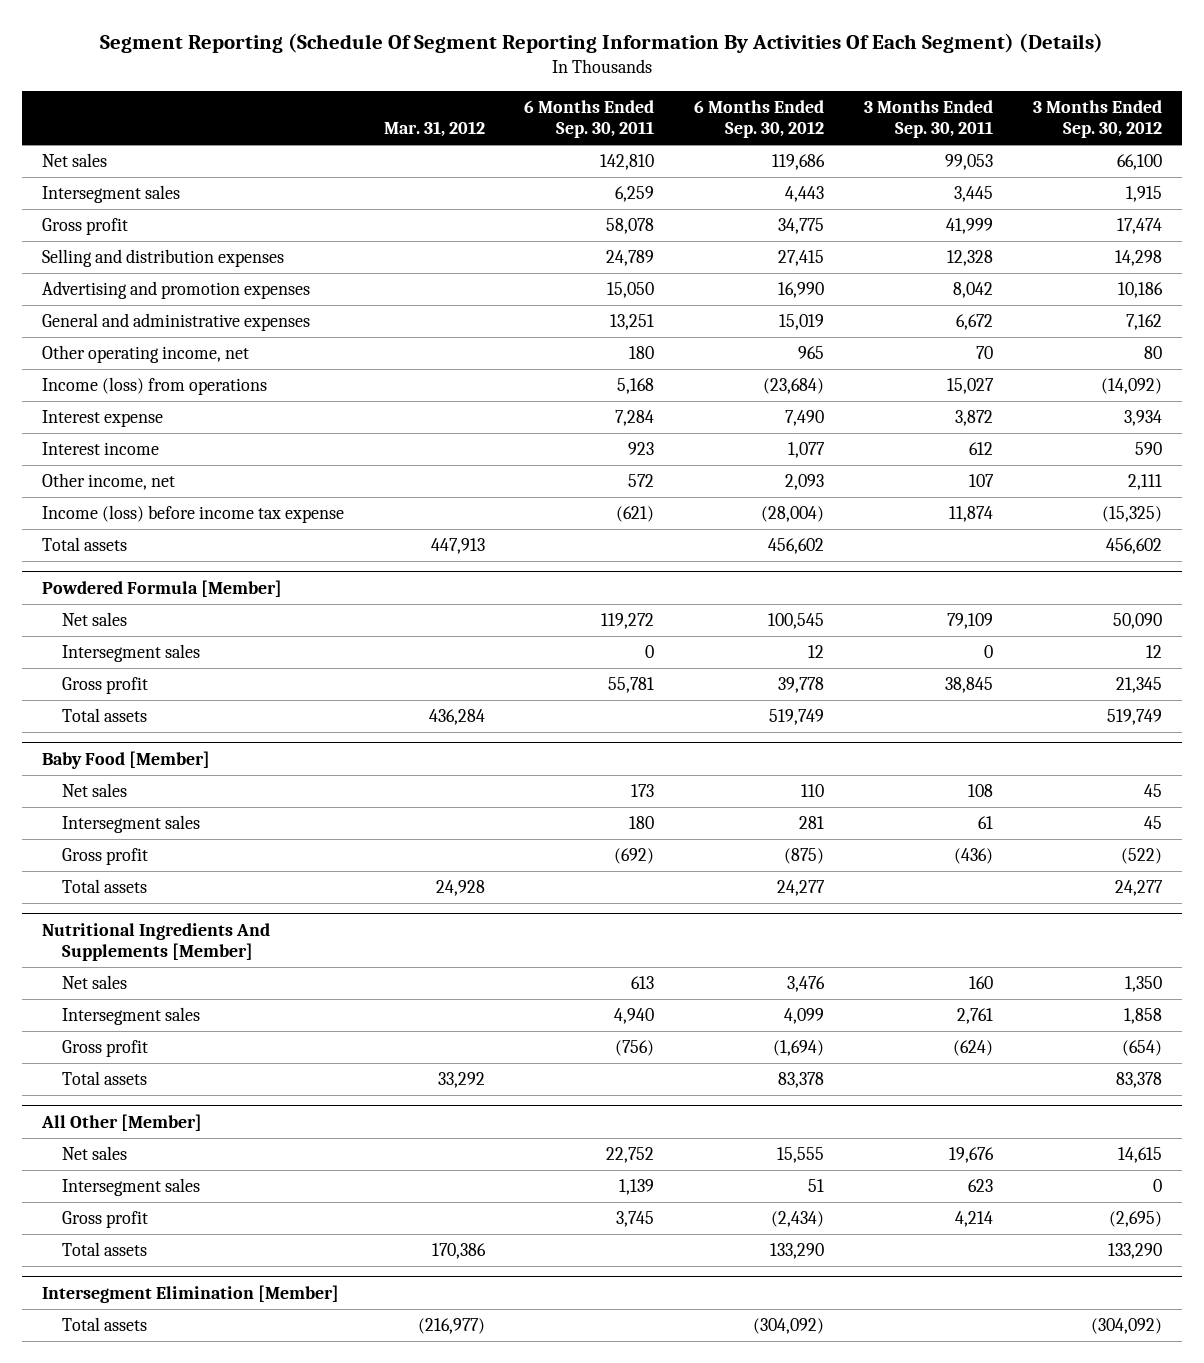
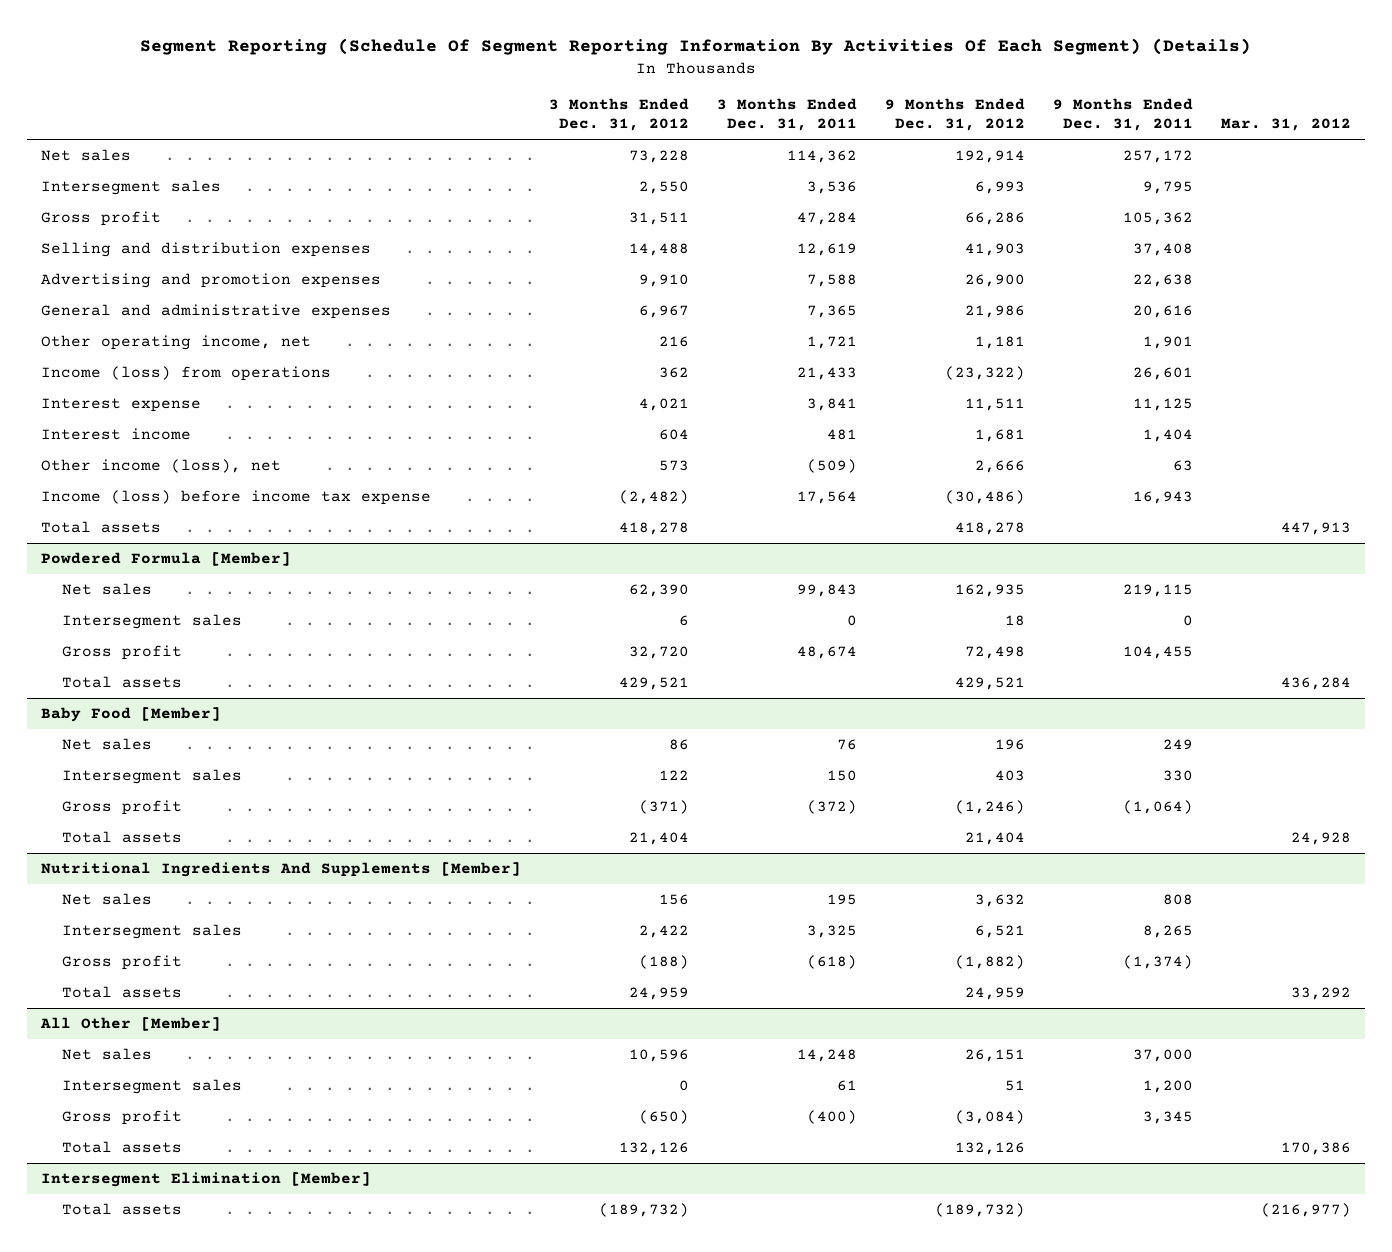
- | Mar. 31, 2012 | 6 Months Ended Sep. 30, 2011 | 6 Months Ended Sep. 30, 2012 | 3 Months Ended Sep. 30, 2011 | 3 Months Ended Sep. 30, 2012
+ | 3 Months Ended Dec. 31, 2012 | 3 Months Ended Dec. 31, 2011 | 9 Months Ended Dec. 31, 2012 | 9 Months Ended Dec. 31, 2011 | Mar. 31, 2012
- Other income, net | | 572 | 2,093 | 107 | 2,111
+ Other income (loss), net | 573 | (509) | 2,666 | 63 |

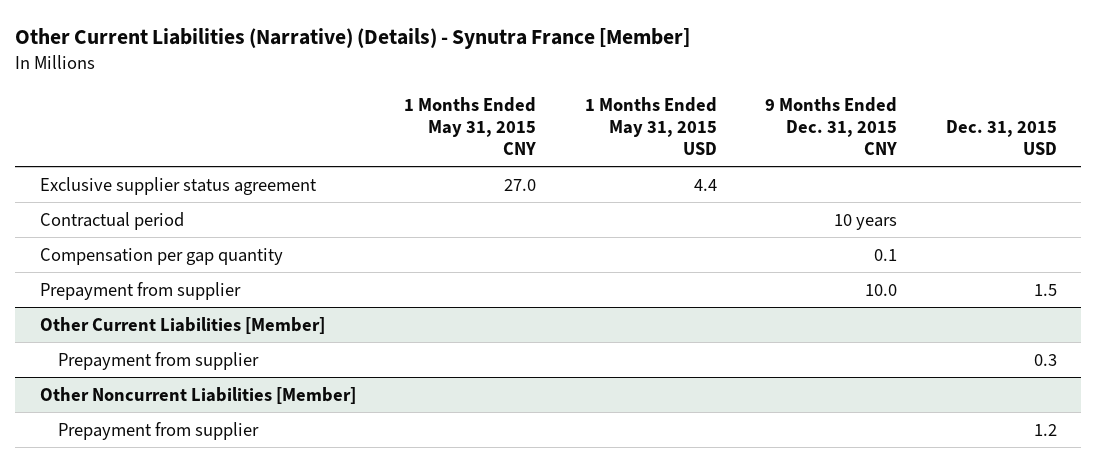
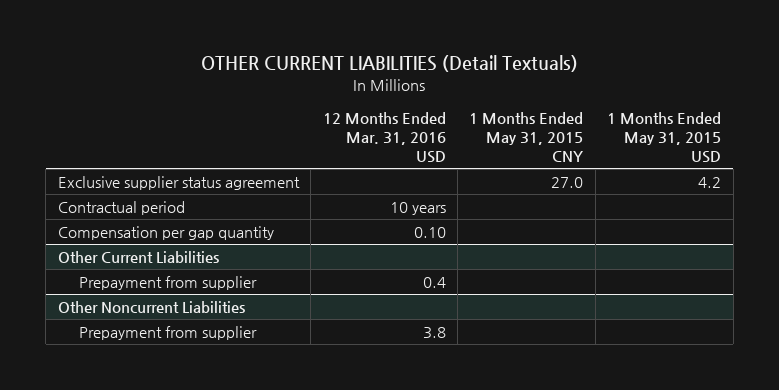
- Other Current Liabilities (Narrative) (Details) - Synutra France [Member]
+ OTHER CURRENT LIABILITIES (Detail Textuals)
- | 1 Months Ended May 31, 2015 CNY | 1 Months Ended May 31, 2015 USD | 9 Months Ended Dec. 31, 2015 CNY | Dec. 31, 2015 USD
+ | 12 Months Ended Mar. 31, 2016 USD | 1 Months Ended May 31, 2015 CNY | 1 Months Ended May 31, 2015 USD
- Exclusive supplier status agreement | 27.0 | 4.4 | |
+ Exclusive supplier status agreement | | 27.0 | 4.2
- Prepayment from supplier | | | 10.0 | 1.5
- Other Current Liabilities [Member]
+ Other Current Liabilities
- Other Noncurrent Liabilities [Member]
+ Other Noncurrent Liabilities

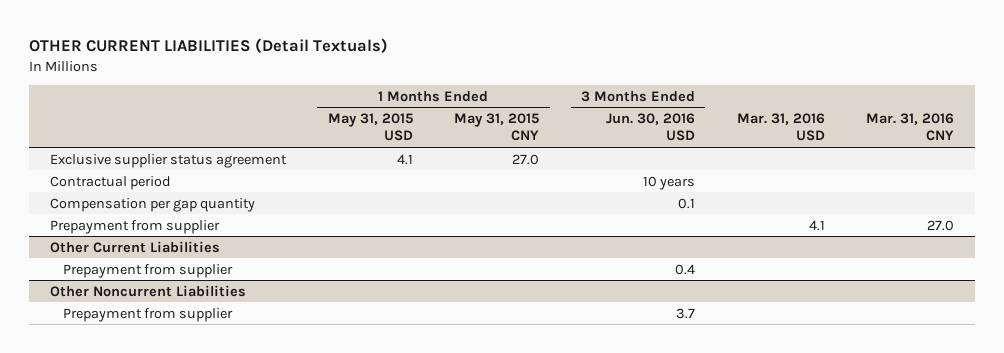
- | 12 Months Ended Mar. 31, 2016 USD | 1 Months Ended May 31, 2015 CNY | 1 Months Ended May 31, 2015 USD
+ | 1 Months Ended May 31, 2015 USD | 1 Months Ended May 31, 2015 CNY | 3 Months Ended Jun. 30, 2016 USD | Mar. 31, 2016 USD | Mar. 31, 2016 CNY
- Exclusive supplier status agreement | | 27.0 | 4.2
+ Exclusive supplier status agreement | 4.1 | 27.0 | | |
+ Prepayment from supplier | | | | 4.1 | 27.0

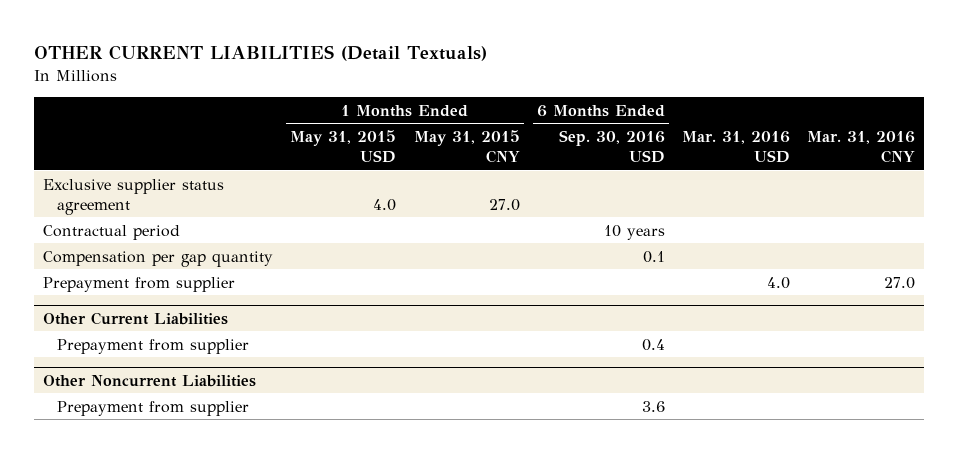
- | 1 Months Ended May 31, 2015 USD | 1 Months Ended May 31, 2015 CNY | 3 Months Ended Jun. 30, 2016 USD | Mar. 31, 2016 USD | Mar. 31, 2016 CNY
+ | 1 Months Ended May 31, 2015 USD | 1 Months Ended May 31, 2015 CNY | 6 Months Ended Sep. 30, 2016 USD | Mar. 31, 2016 USD | Mar. 31, 2016 CNY
- Exclusive supplier status agreement | 4.1 | 27.0 | | |
+ Exclusive supplier status agreement | 4.0 | 27.0 | | |
- Prepayment from supplier | | | | 4.1 | 27.0
+ Prepayment from supplier | | | | 4.0 | 27.0

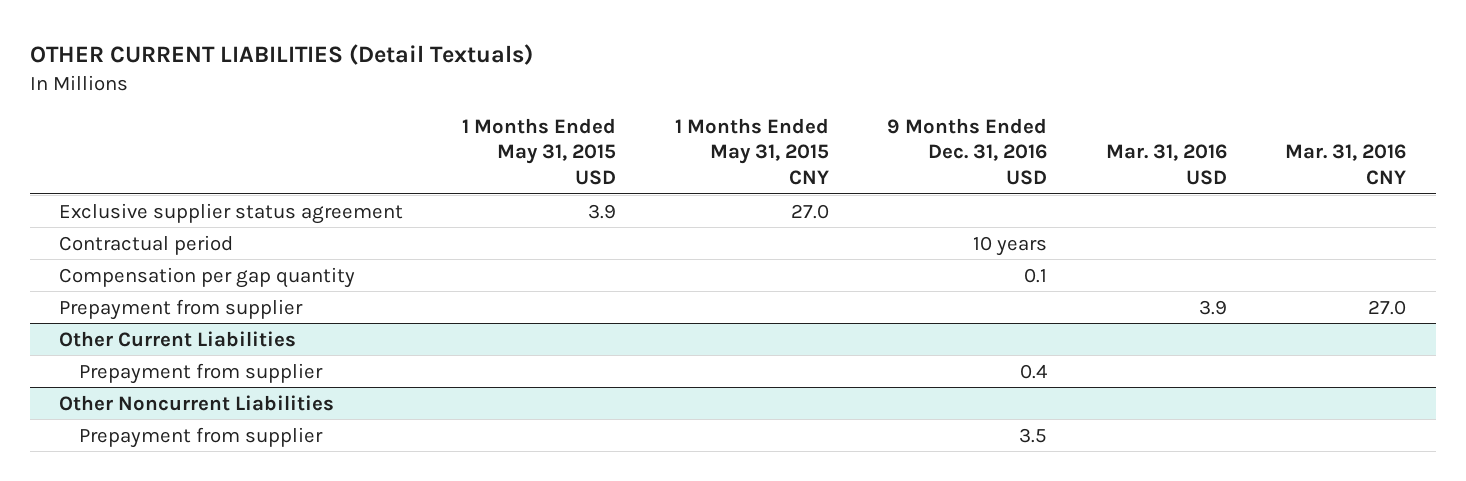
- | 1 Months Ended May 31, 2015 USD | 1 Months Ended May 31, 2015 CNY | 6 Months Ended Sep. 30, 2016 USD | Mar. 31, 2016 USD | Mar. 31, 2016 CNY
+ | 1 Months Ended May 31, 2015 USD | 1 Months Ended May 31, 2015 CNY | 9 Months Ended Dec. 31, 2016 USD | Mar. 31, 2016 USD | Mar. 31, 2016 CNY
- Exclusive supplier status agreement | 4.0 | 27.0 | | |
+ Exclusive supplier status agreement | 3.9 | 27.0 | | |
- Prepayment from supplier | | | | 4.0 | 27.0
+ Prepayment from supplier | | | | 3.9 | 27.0

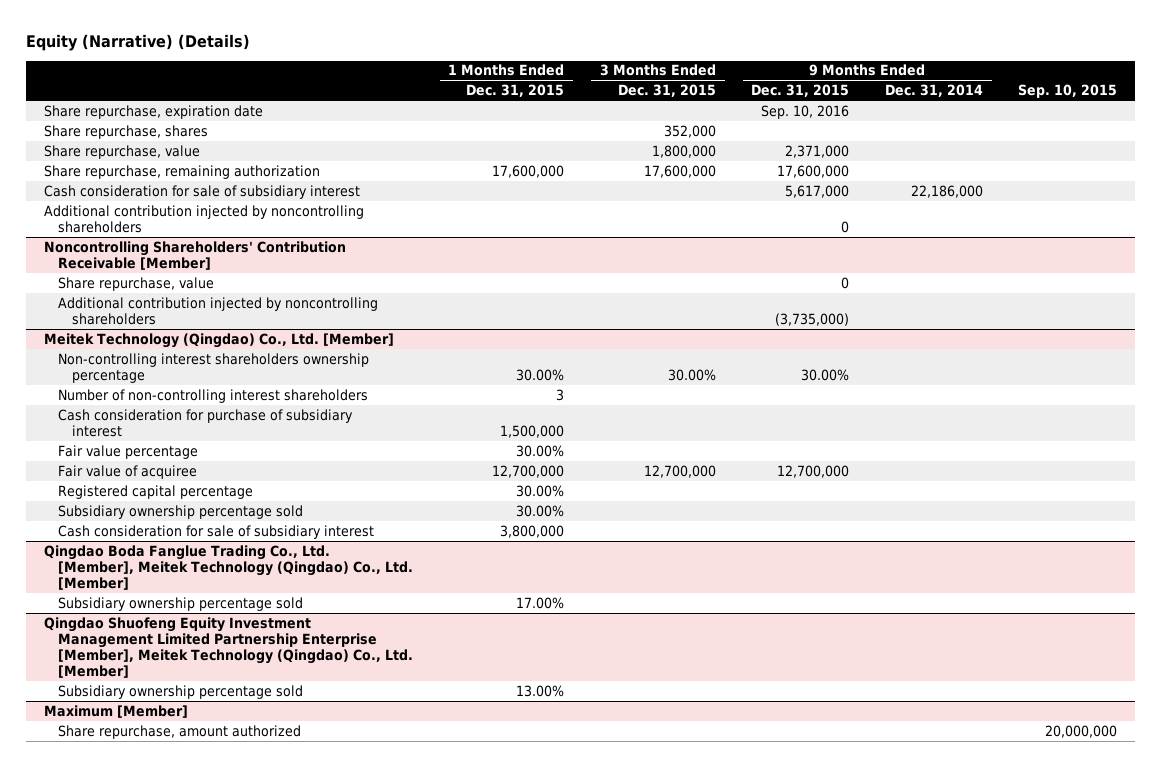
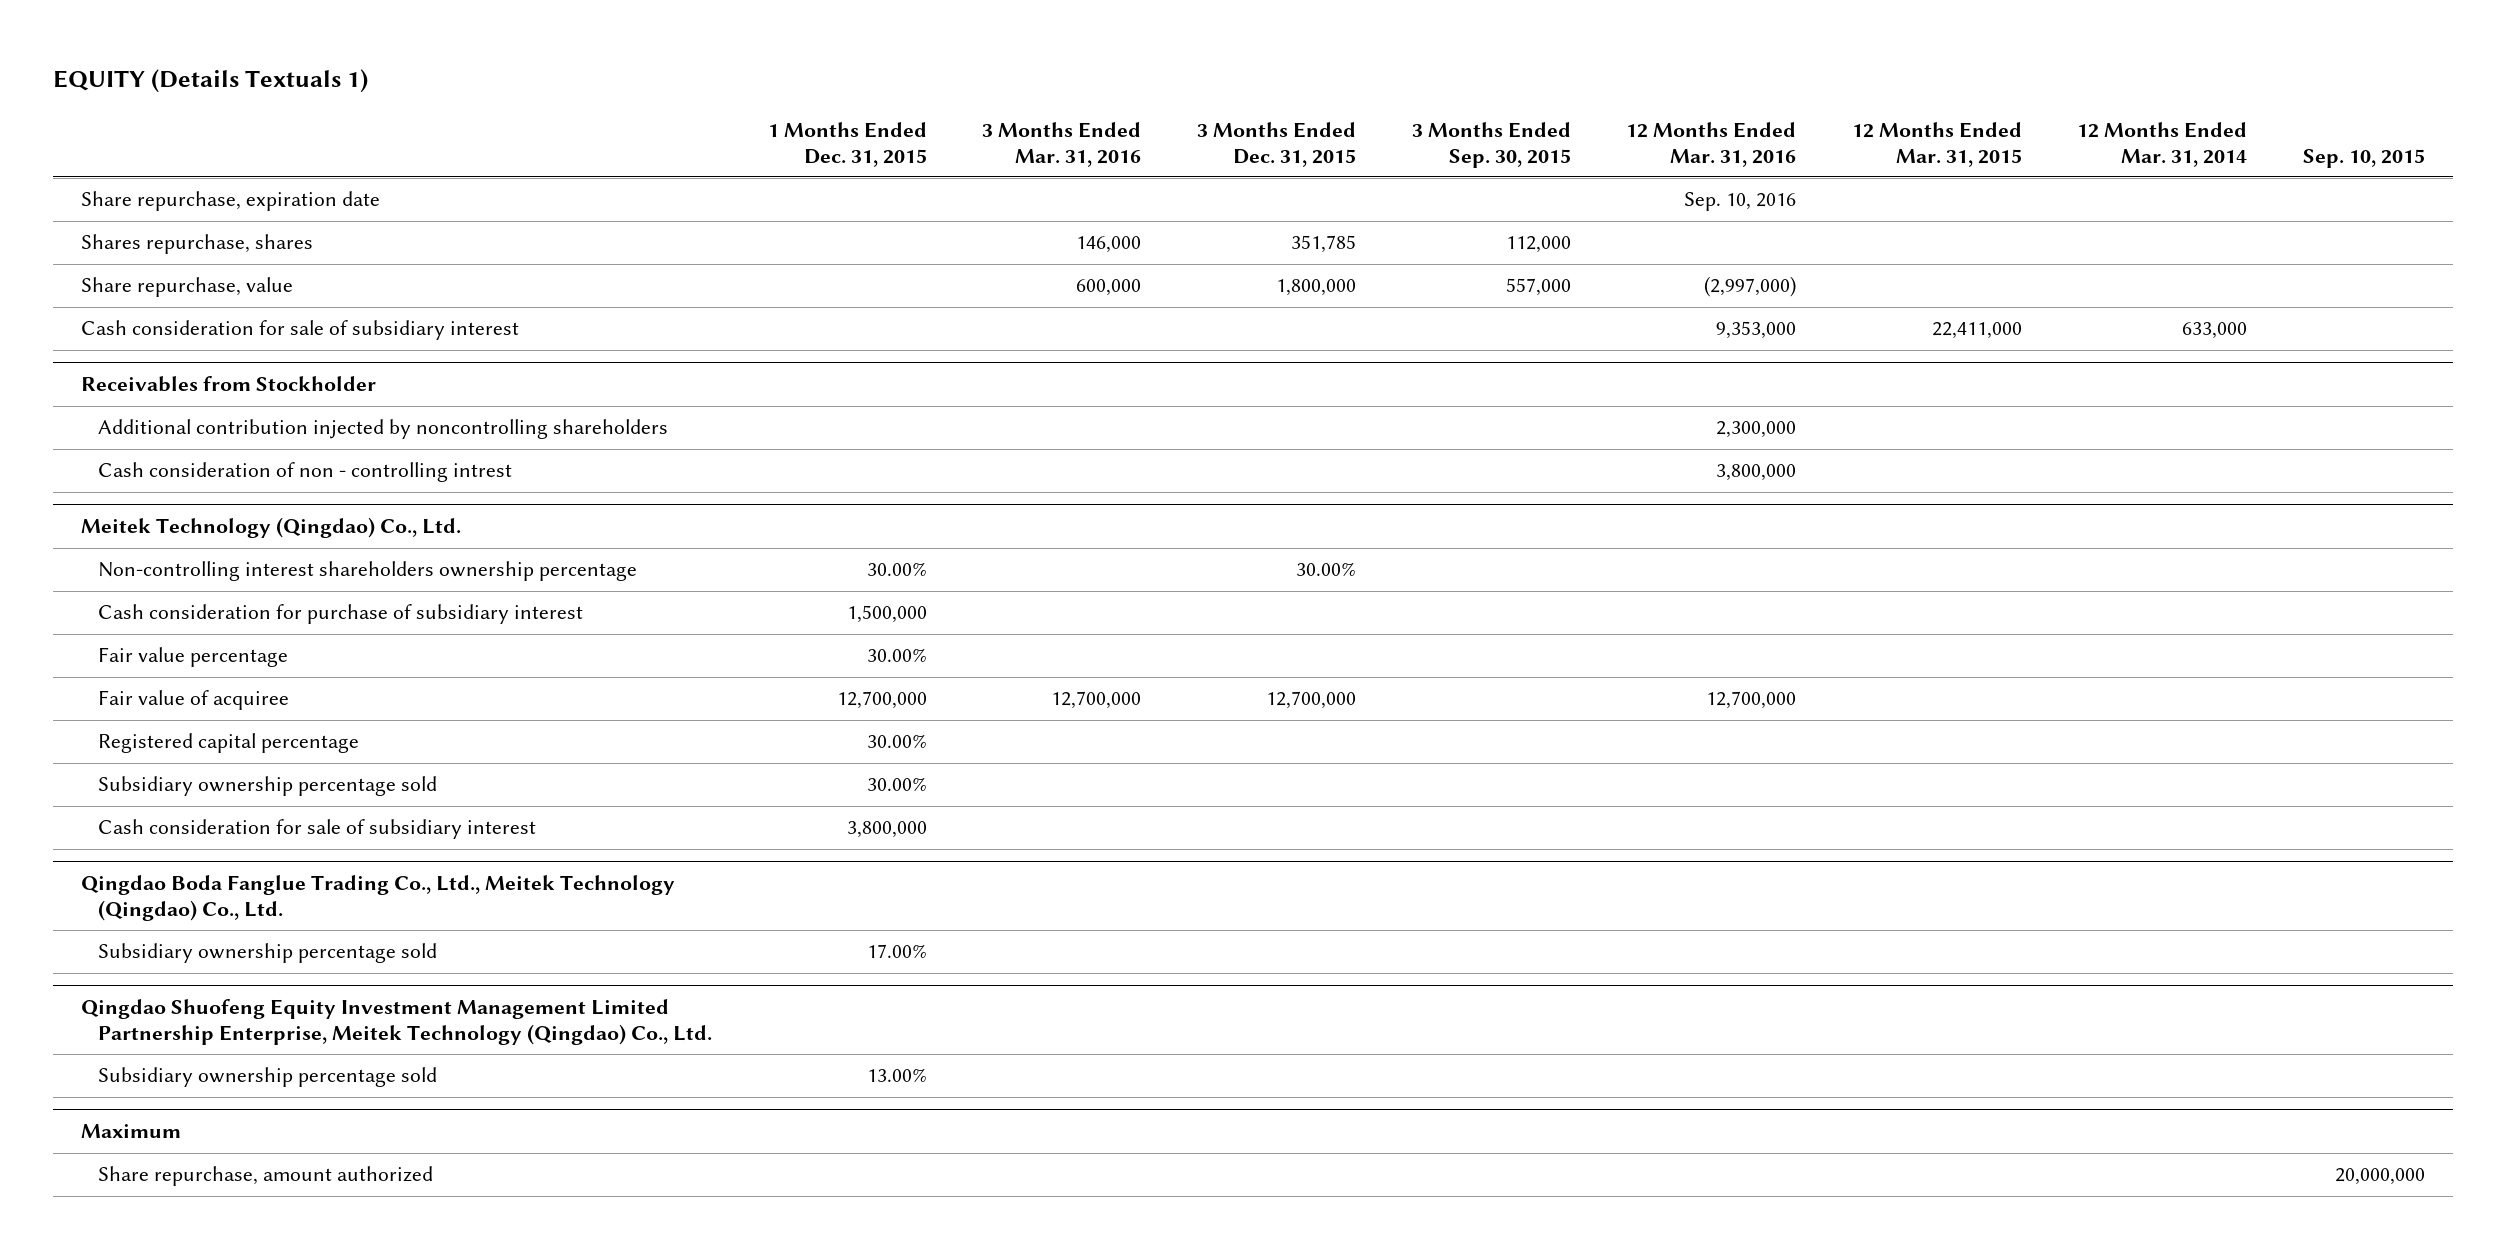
- Equity (Narrative) (Details)
+ EQUITY (Details Textuals 1)
- | 1 Months Ended Dec. 31, 2015 | 3 Months Ended Dec. 31, 2015 | 9 Months Ended Dec. 31, 2015 | 9 Months Ended Dec. 31, 2014 | Sep. 10, 2015
+ | 1 Months Ended Dec. 31, 2015 | 3 Months Ended Mar. 31, 2016 | 3 Months Ended Dec. 31, 2015 | 3 Months Ended Sep. 30, 2015 | 12 Months Ended Mar. 31, 2016 | 12 Months Ended Mar. 31, 2015 | 12 Months Ended Mar. 31, 2014 | Sep. 10, 2015
- Share repurchase, shares | | 352,000 | | |
+ Shares repurchase, shares | | 146,000 | 351,785 | 112,000 | | | |
- Share repurchase, remaining authorization | 17,600,000 | 17,600,000 | 17,600,000 | |
- Additional contribution injected by noncontrolling shareholders | | | 0 | |
- Noncontrolling Shareholders' Contribution Receivable [Member]
- Share repurchase, value | | | 0 | |
+ Receivables from Stockholder
- Meitek Technology (Qingdao) Co., Ltd. [Member]
+ Cash consideration of non - controlling intrest | | | | | 3,800,000 | | |
+ Meitek Technology (Qingdao) Co., Ltd.
- Number of non-controlling interest shareholders | 3 | | | |
- Qingdao Boda Fanglue Trading Co., Ltd. [Member], Meitek Technology (Qingdao) Co., Ltd. [Member]
+ Qingdao Boda Fanglue Trading Co., Ltd., Meitek Technology (Qingdao) Co., Ltd.
- Qingdao Shuofeng Equity Investment Management Limited Partnership Enterprise [Member], Meitek Technology (Qingdao) Co., Ltd. [Member]
+ Qingdao Shuofeng Equity Investment Management Limited Partnership Enterprise, Meitek Technology (Qingdao) Co., Ltd.
- Maximum [Member]
+ Maximum

